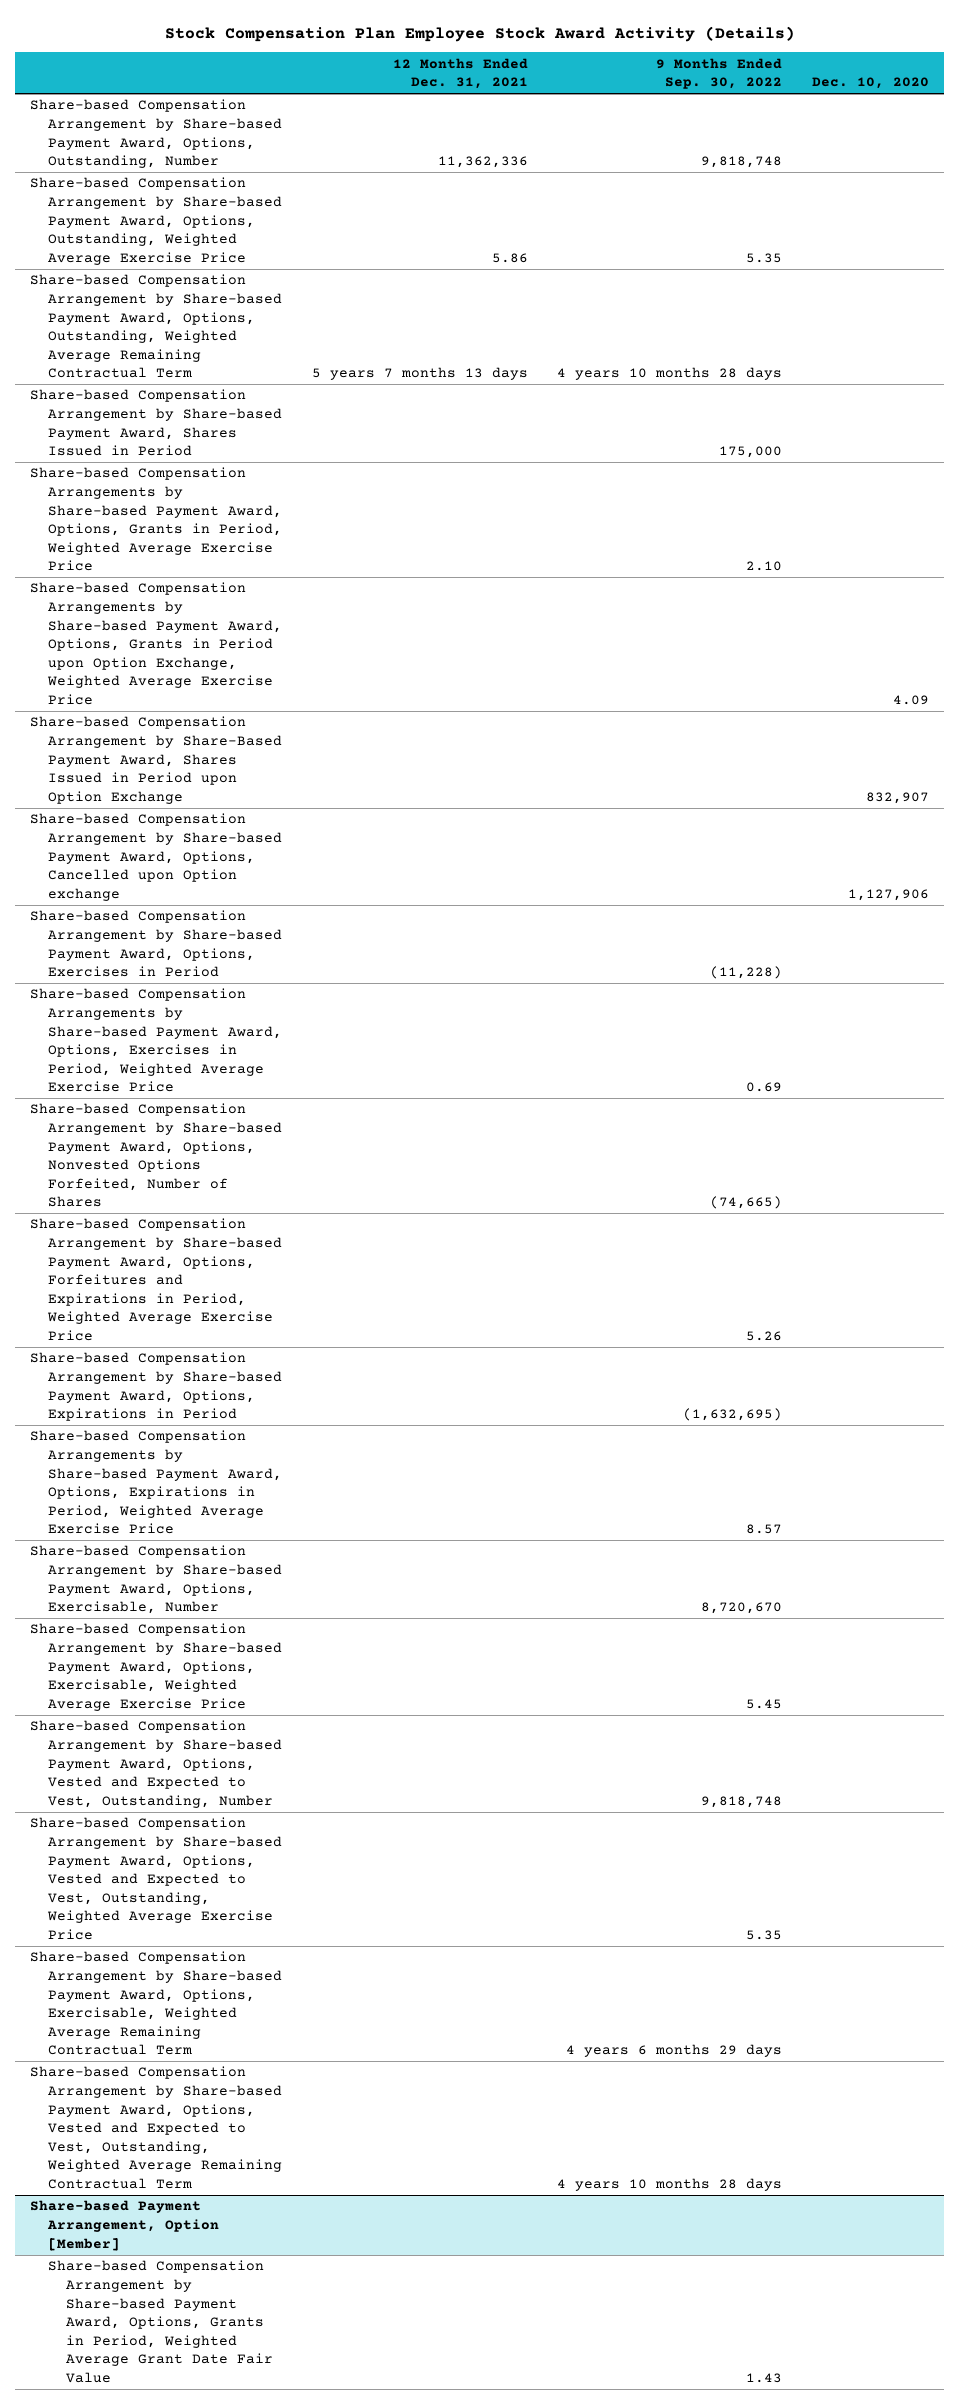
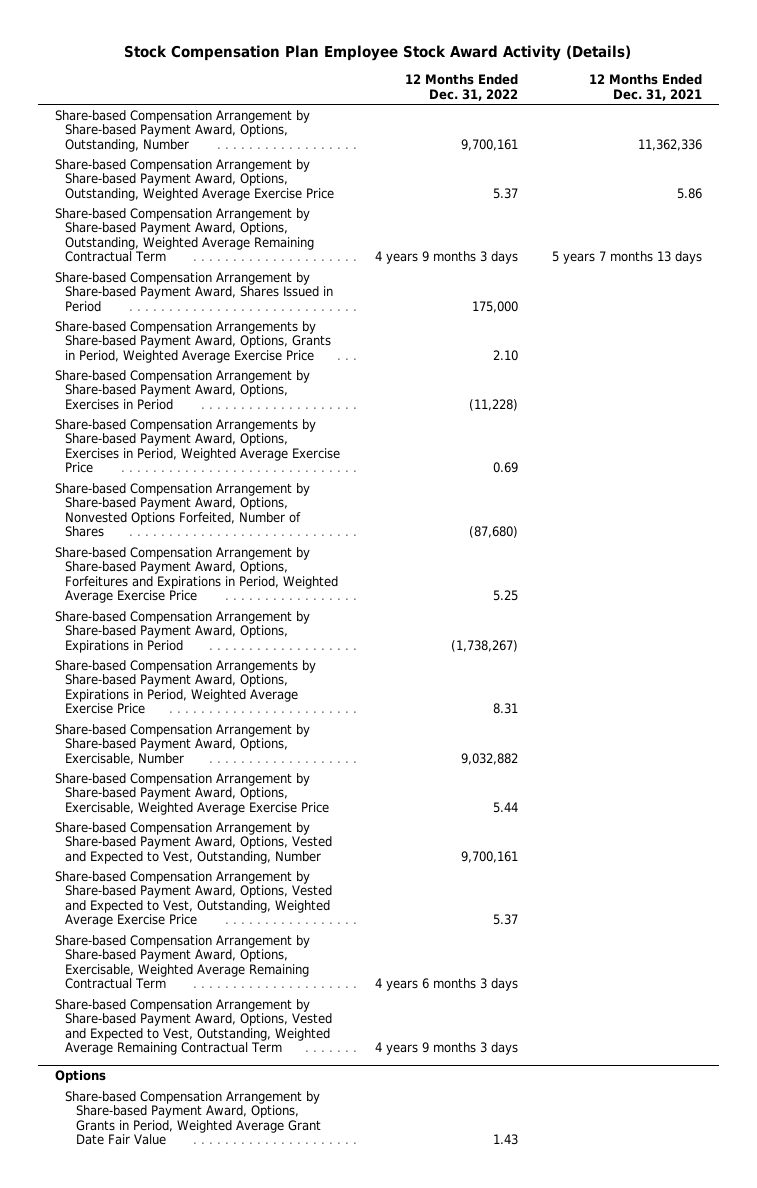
- | 12 Months Ended Dec. 31, 2021 | 9 Months Ended Sep. 30, 2022 | Dec. 10, 2020
+ | 12 Months Ended Dec. 31, 2022 | 12 Months Ended Dec. 31, 2021
- Share-based Compensation Arrangements by Share-based Payment Award, Options, Grants in Period upon Option Exchange, Weighted Average Exercise Price | | | 4.09
- Share-based Compensation Arrangement by Share-Based Payment Award, Shares Issued in Period upon Option Exchange | | | 832,907
- Share-based Compensation Arrangement by Share-based Payment Award, Options, Cancelled upon Option exchange | | | 1,127,906
- Share-based Payment Arrangement, Option [Member]
+ Options

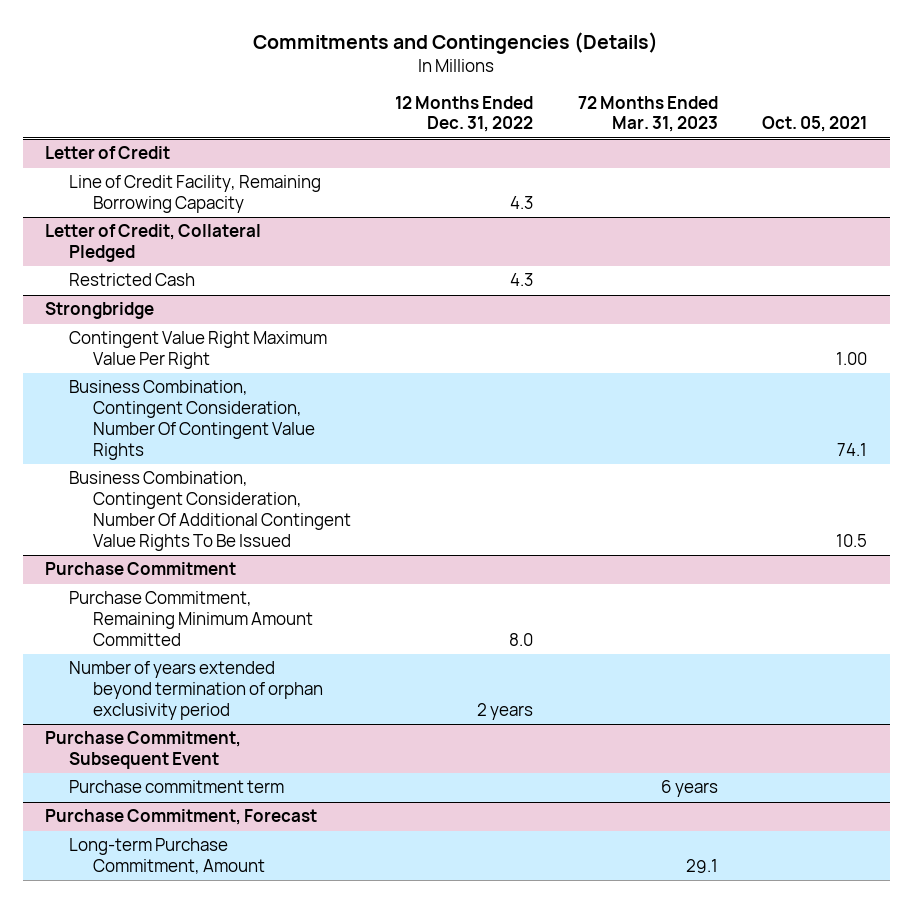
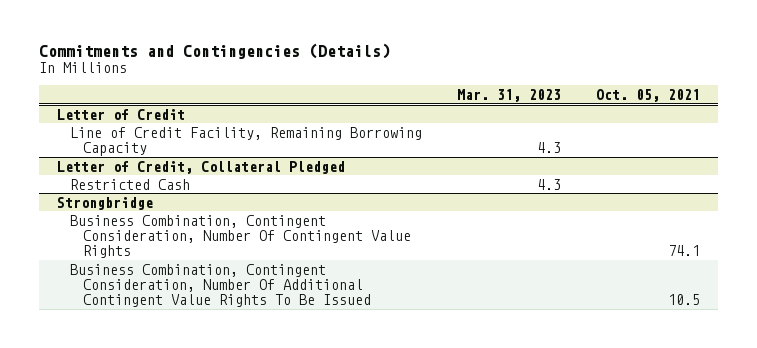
- | 12 Months Ended Dec. 31, 2022 | 72 Months Ended Mar. 31, 2023 | Oct. 05, 2021
+ | Mar. 31, 2023 | Oct. 05, 2021
@ Strongbridge
- Contingent Value Right Maximum Value Per Right | | | 1.00
- Purchase Commitment
- Purchase Commitment, Remaining Minimum Amount Committed | 8.0 | |
- Number of years extended beyond termination of orphan exclusivity period | 2 years | |
- Purchase Commitment, Subsequent Event
- Purchase commitment term | | 6 years |
- Purchase Commitment, Forecast
- Long-term Purchase Commitment, Amount | | 29.1 |

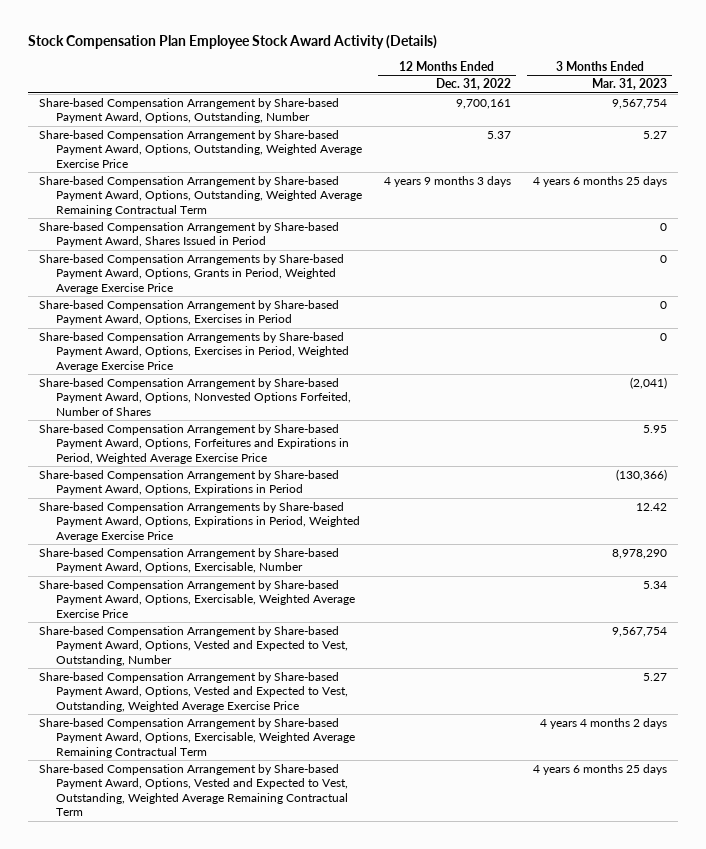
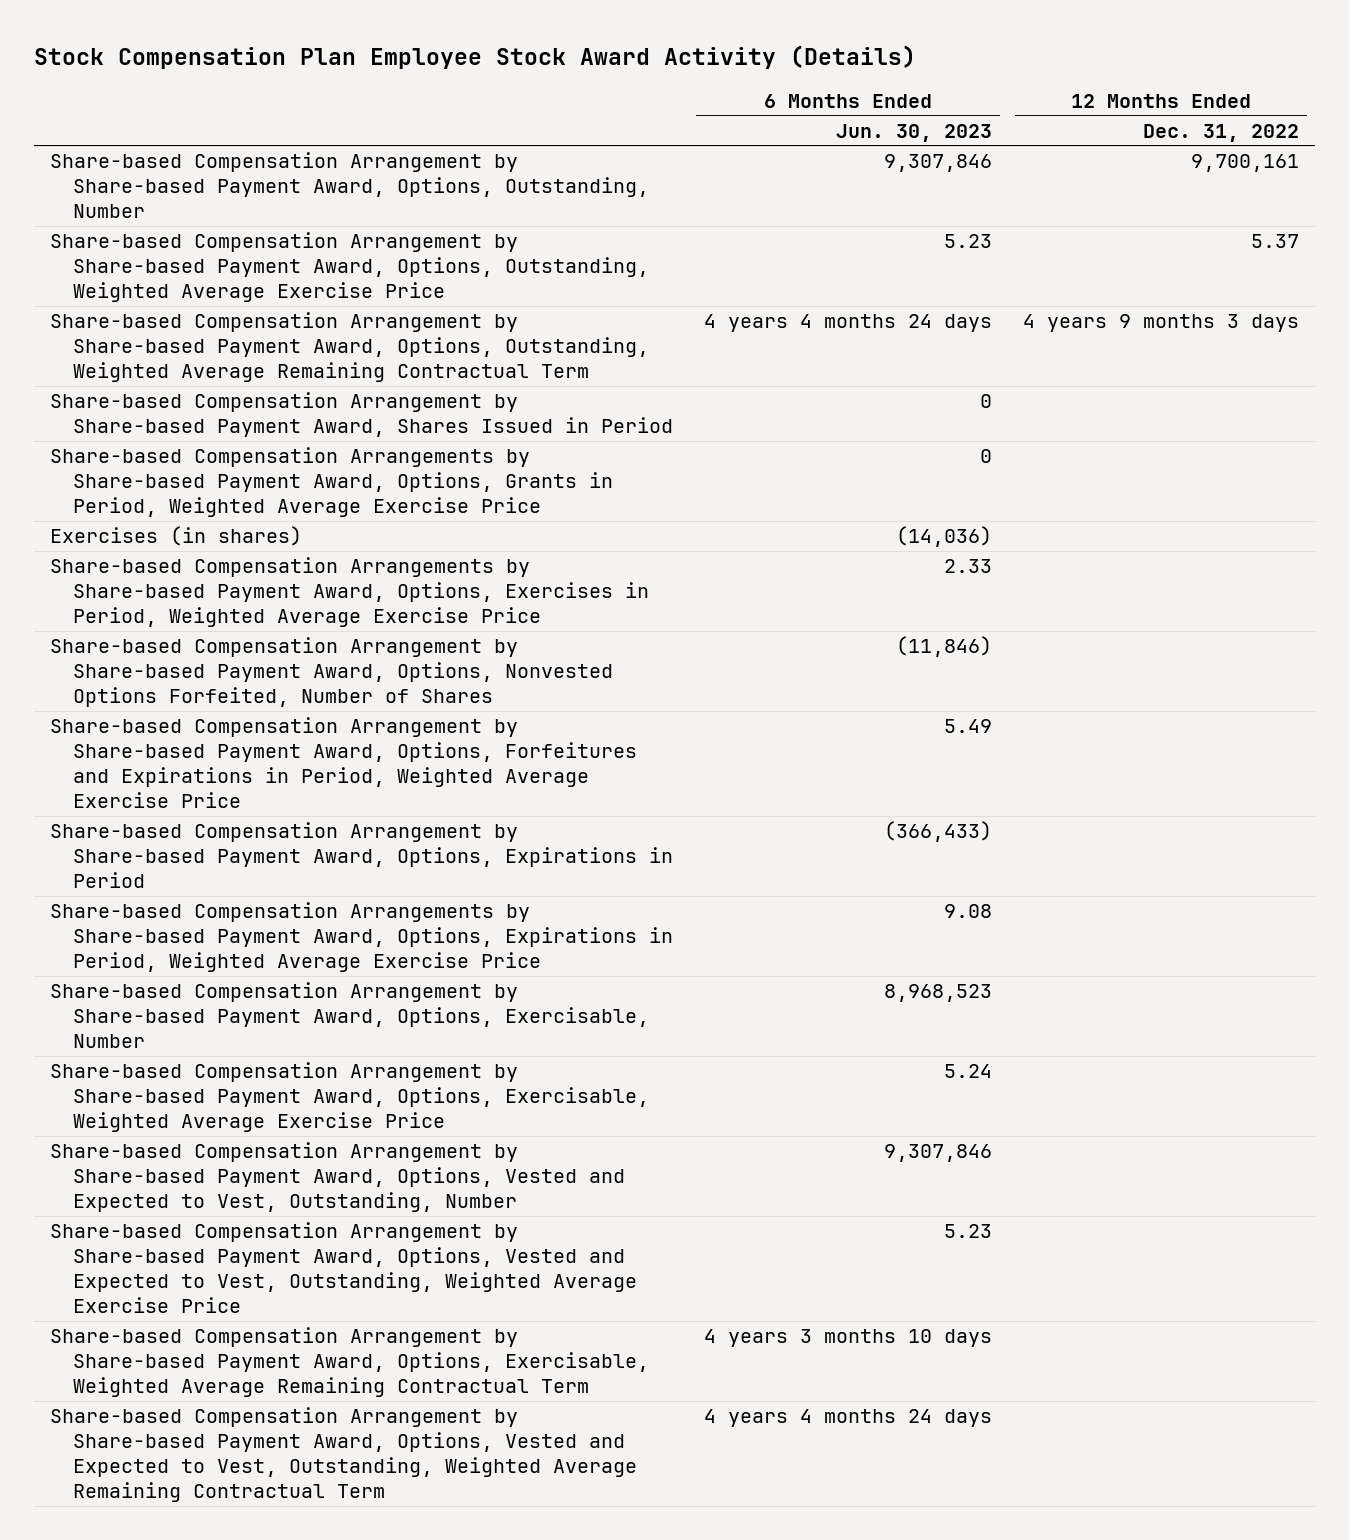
- | 12 Months Ended Dec. 31, 2022 | 3 Months Ended Mar. 31, 2023
+ | 6 Months Ended Jun. 30, 2023 | 12 Months Ended Dec. 31, 2022
- Share-based Compensation Arrangement by Share-based Payment Award, Options, Exercises in Period | | 0
+ Exercises (in shares) | (14,036) |

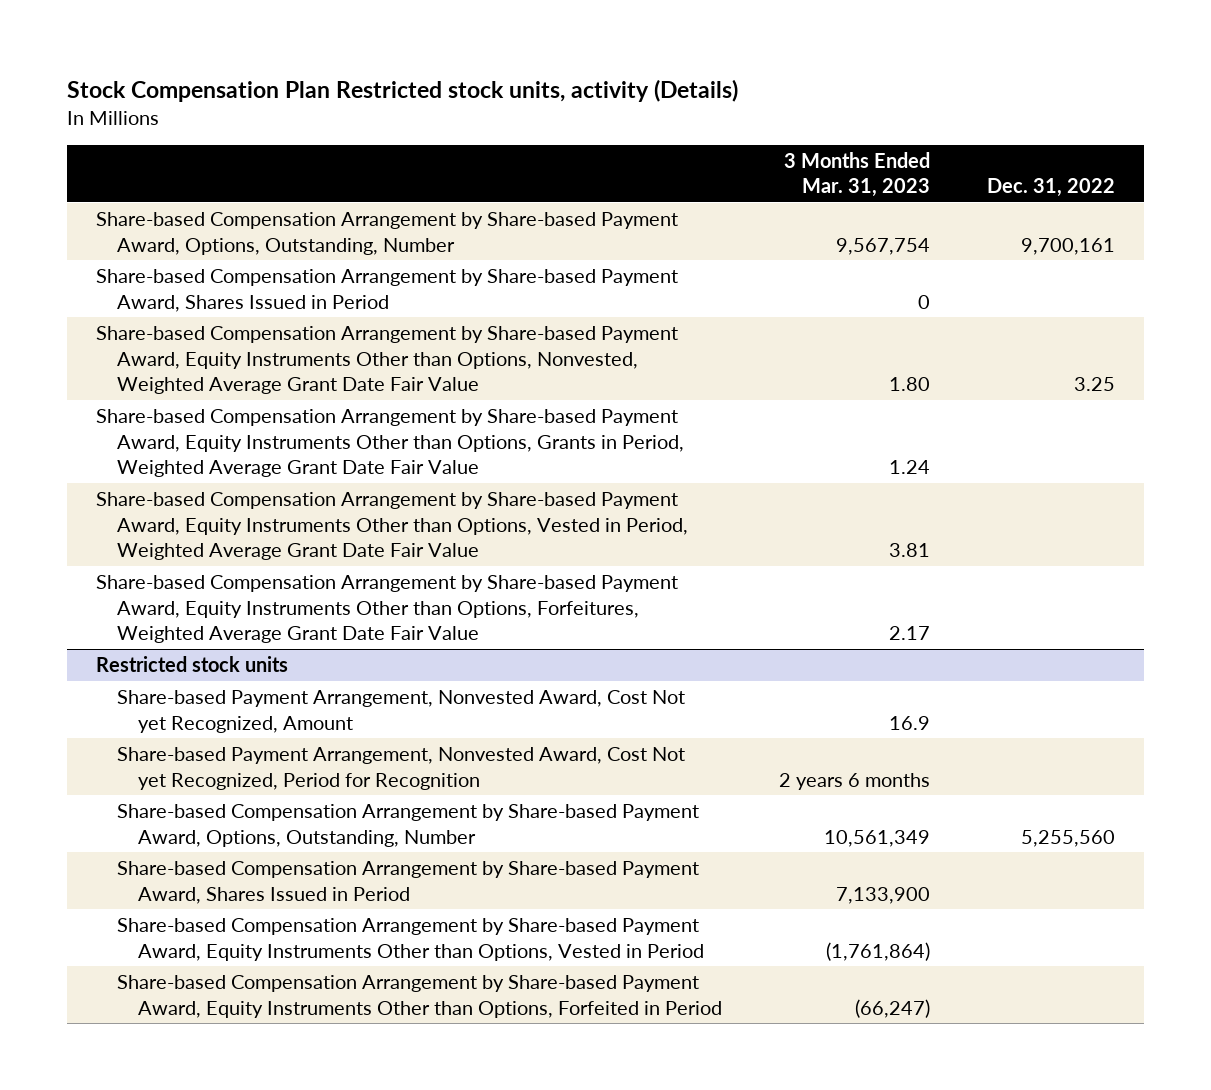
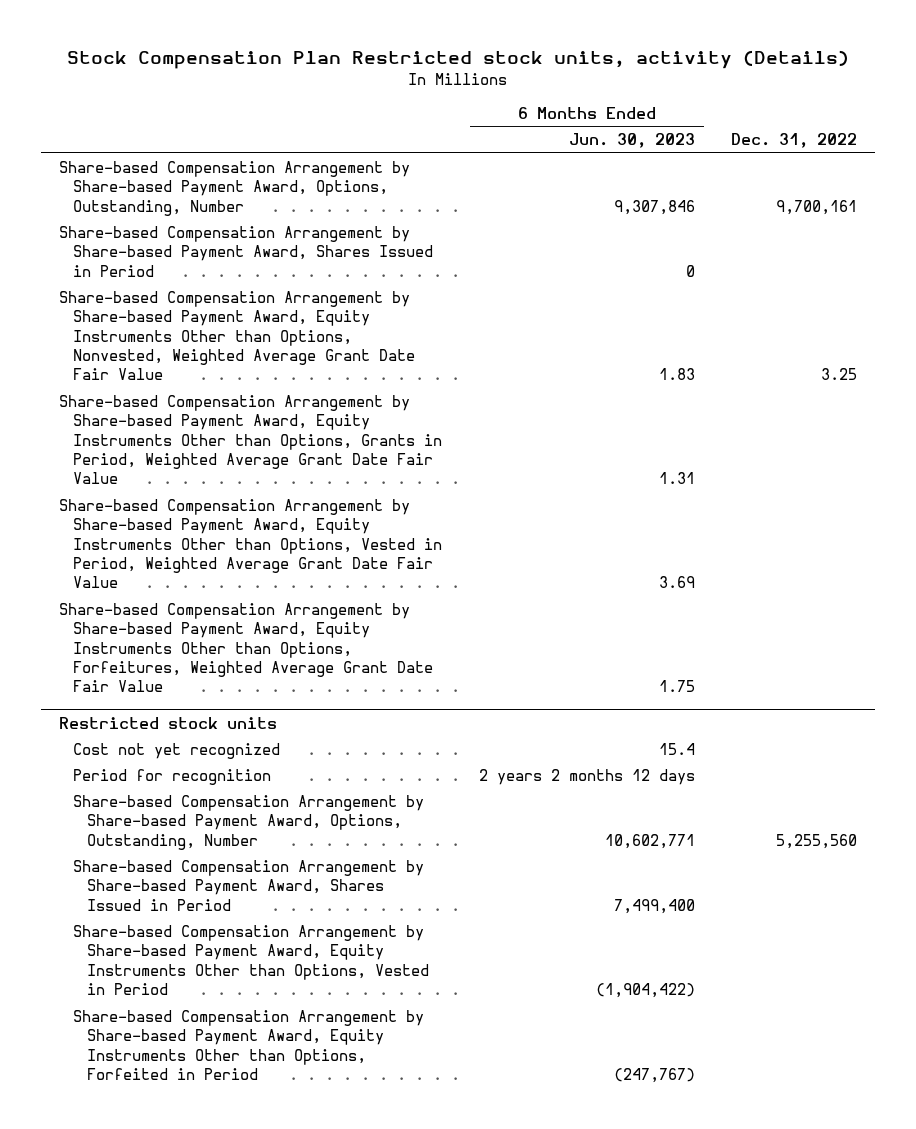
- | 3 Months Ended Mar. 31, 2023 | Dec. 31, 2022
+ | 6 Months Ended Jun. 30, 2023 | Dec. 31, 2022
@ Restricted stock units
- Share-based Payment Arrangement, Nonvested Award, Cost Not yet Recognized, Amount | 16.9 |
- Share-based Payment Arrangement, Nonvested Award, Cost Not yet Recognized, Period for Recognition | 2 years 6 months |
+ Cost not yet recognized | 15.4 |
+ Period for recognition | 2 years 2 months 12 days |

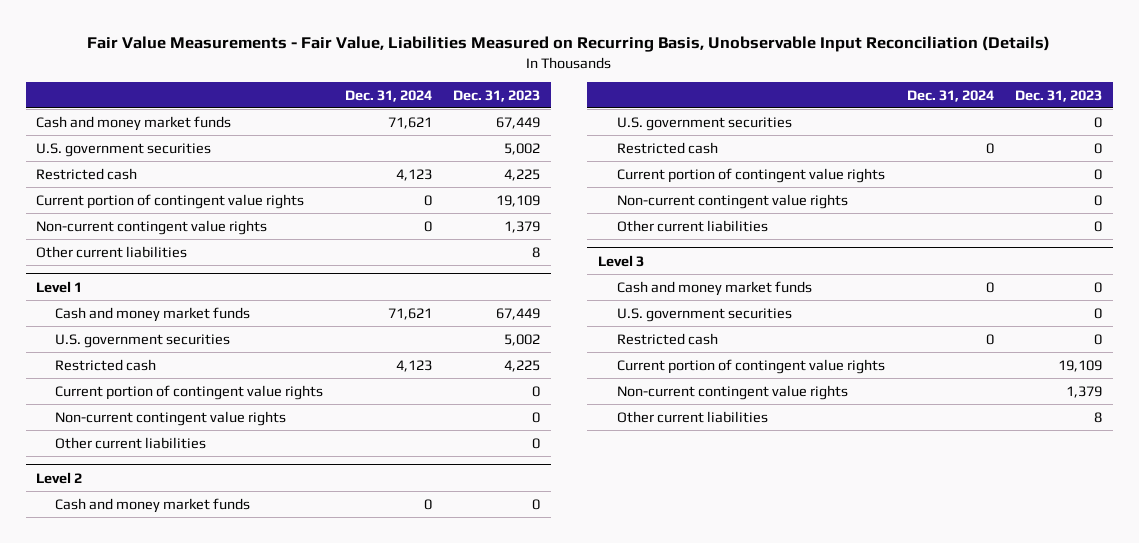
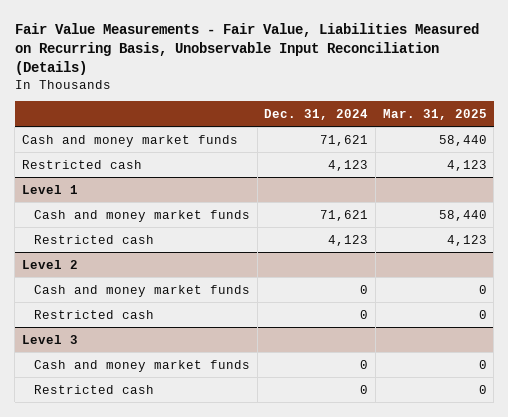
- | Dec. 31, 2024 | Dec. 31, 2023
+ | Dec. 31, 2024 | Mar. 31, 2025
- U.S. government securities | | 5,002
- Current portion of contingent value rights | 0 | 19,109
- Non-current contingent value rights | 0 | 1,379
- Other current liabilities | | 8
@ Level 1
- U.S. government securities | | 5,002
- Current portion of contingent value rights | | 0
- Non-current contingent value rights | | 0
- Other current liabilities | | 0
@ Level 2
- U.S. government securities | | 0
- Current portion of contingent value rights | | 0
- Non-current contingent value rights | | 0
- Other current liabilities | | 0
@ Level 3
- U.S. government securities | | 0
- Current portion of contingent value rights | | 19,109
- Non-current contingent value rights | | 1,379
- Other current liabilities | | 8

